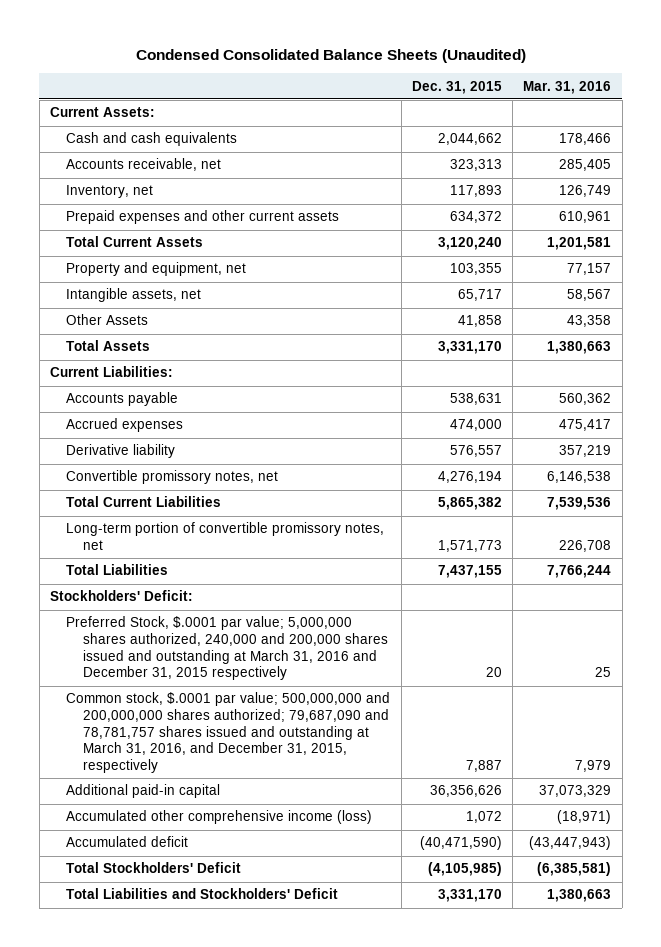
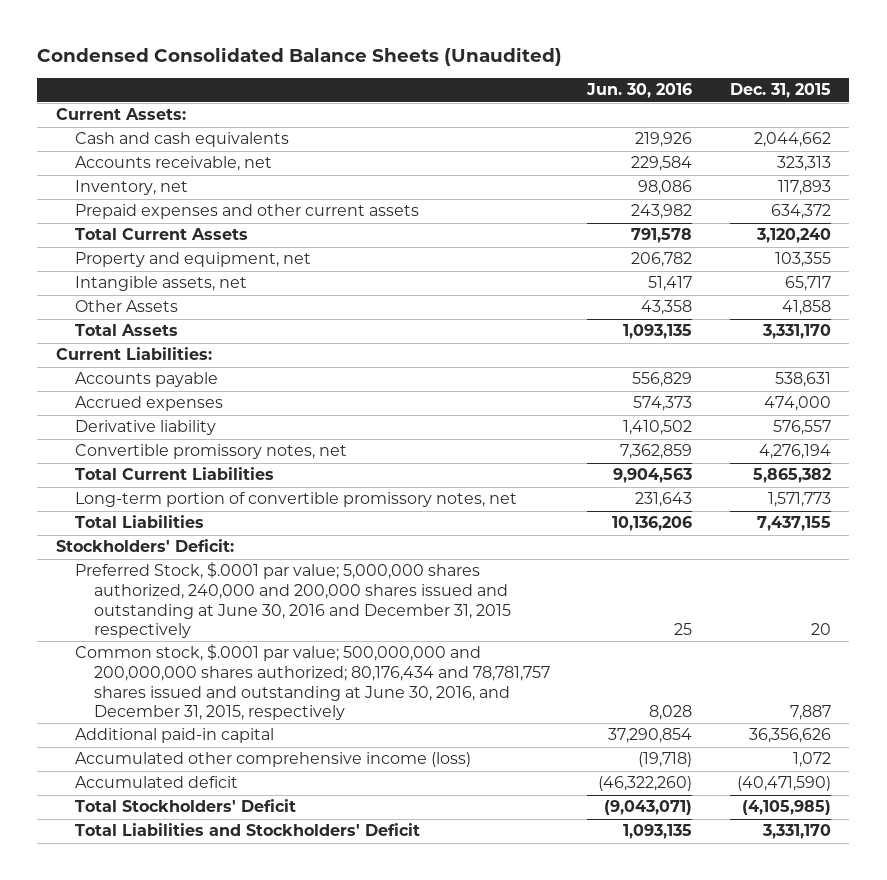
- | Dec. 31, 2015 | Mar. 31, 2016
+ | Jun. 30, 2016 | Dec. 31, 2015
- Preferred Stock, $.0001 par value; 5,000,000 shares authorized, 240,000 and 200,000 shares issued and outstanding at March 31, 2016 and December 31, 2015 respectively | 20 | 25
- Common stock, $.0001 par value; 500,000,000 and 200,000,000 shares authorized; 79,687,090 and 78,781,757 shares issued and outstanding at March 31, 2016, and December 31, 2015, respectively | 7,887 | 7,979
+ Preferred Stock, $.0001 par value; 5,000,000 shares authorized, 240,000 and 200,000 shares issued and outstanding at June 30, 2016 and December 31, 2015 respectively | 25 | 20
+ Common stock, $.0001 par value; 500,000,000 and 200,000,000 shares authorized; 80,176,434 and 78,781,757 shares issued and outstanding at June 30, 2016, and December 31, 2015, respectively | 8,028 | 7,887

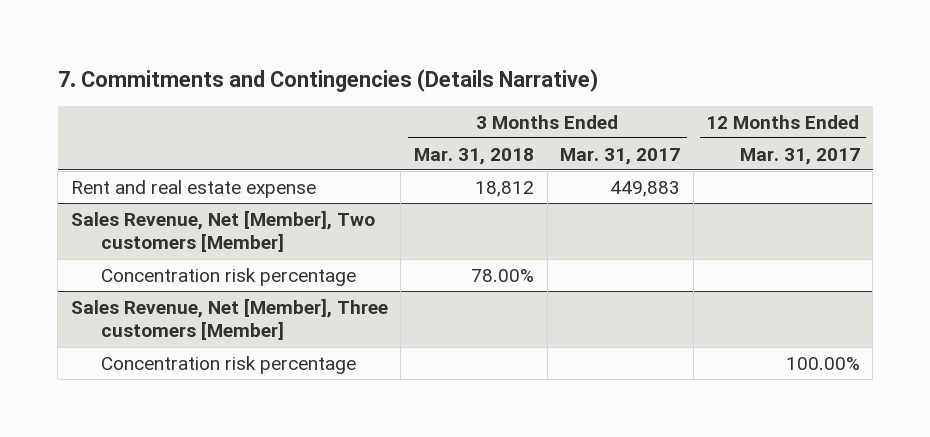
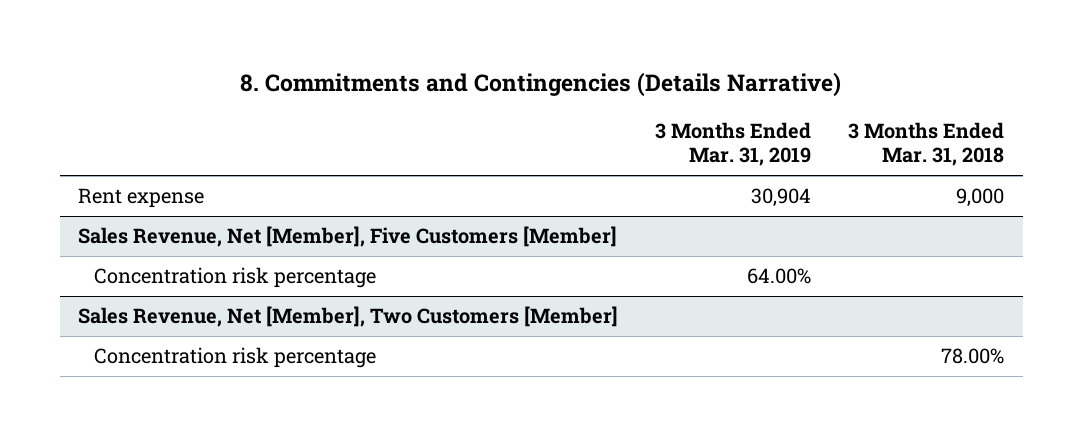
- 7. Commitments and Contingencies (Details Narrative)
+ 8. Commitments and Contingencies (Details Narrative)
- | 3 Months Ended Mar. 31, 2018 | 3 Months Ended Mar. 31, 2017 | 12 Months Ended Mar. 31, 2017
+ | 3 Months Ended Mar. 31, 2019 | 3 Months Ended Mar. 31, 2018
- Rent and real estate expense | 18,812 | 449,883 |
- Sales Revenue, Net [Member], Two customers [Member]
- Concentration risk percentage | 78.00% | |
- Sales Revenue, Net [Member], Three customers [Member]
+ Rent expense | 30,904 | 9,000
+ Sales Revenue, Net [Member], Five Customers [Member]
+ Sales Revenue, Net [Member], Two Customers [Member]
+ Concentration risk percentage | | 78.00%

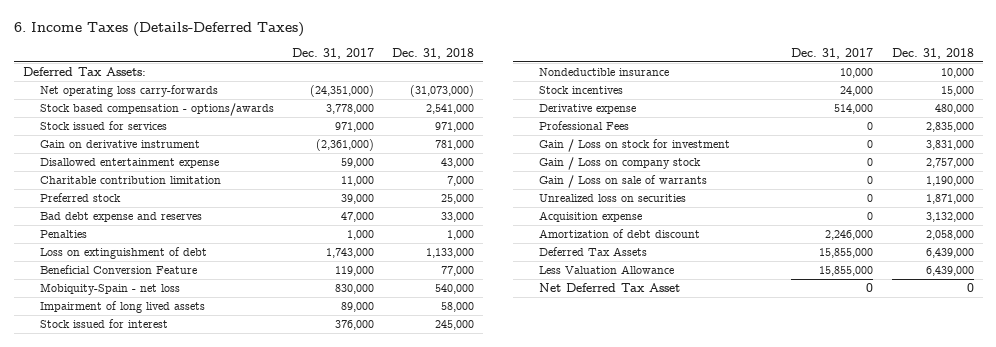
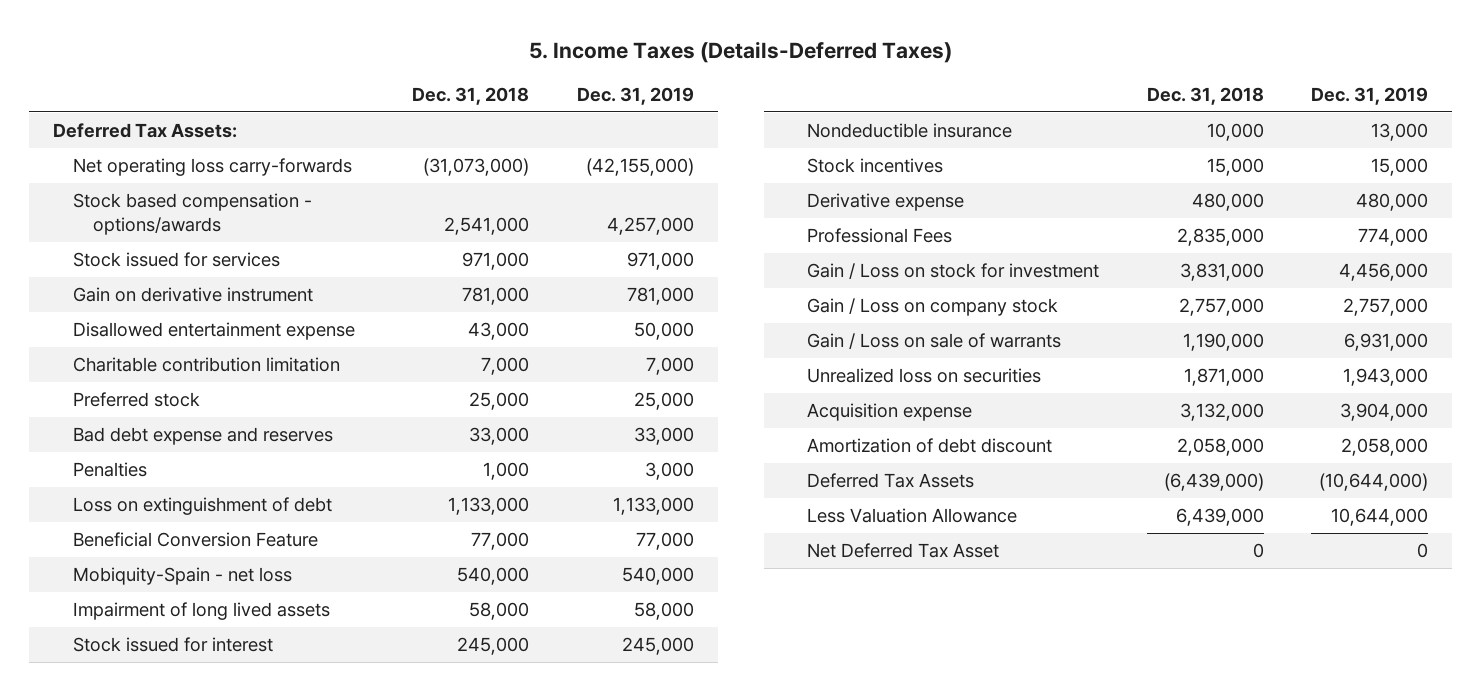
- 6. Income Taxes (Details-Deferred Taxes)
+ 5. Income Taxes (Details-Deferred Taxes)
- | Dec. 31, 2017 | Dec. 31, 2018
+ | Dec. 31, 2018 | Dec. 31, 2019
- Deferred Tax Assets | 15,855,000 | 6,439,000
+ Deferred Tax Assets | (6,439,000) | (10,644,000)

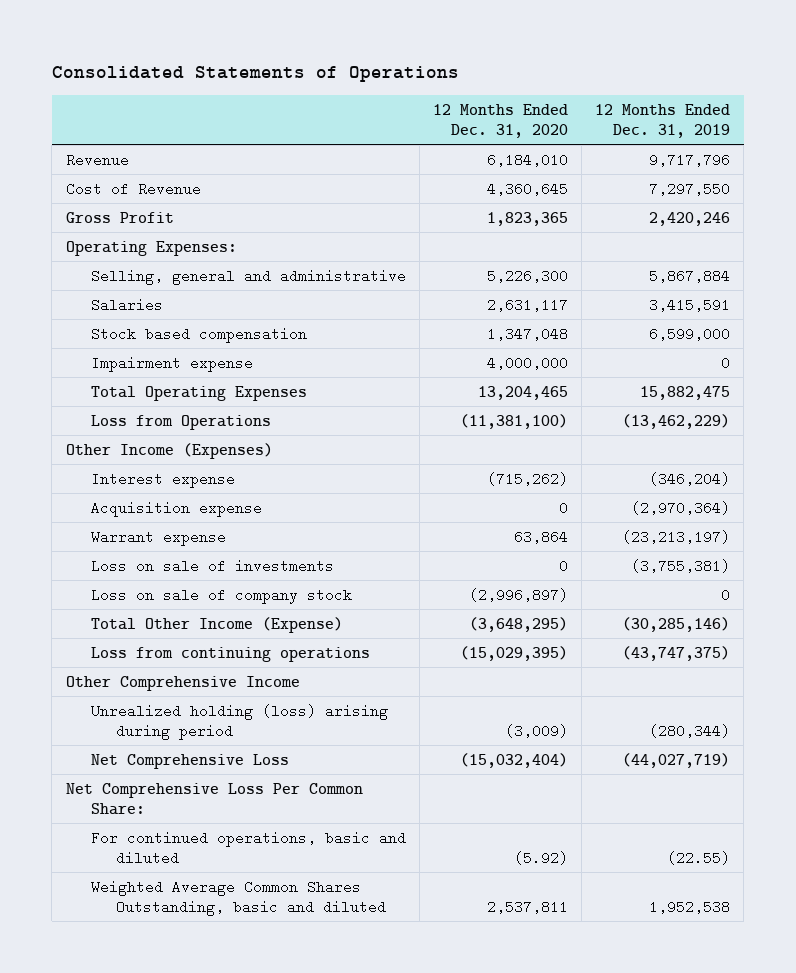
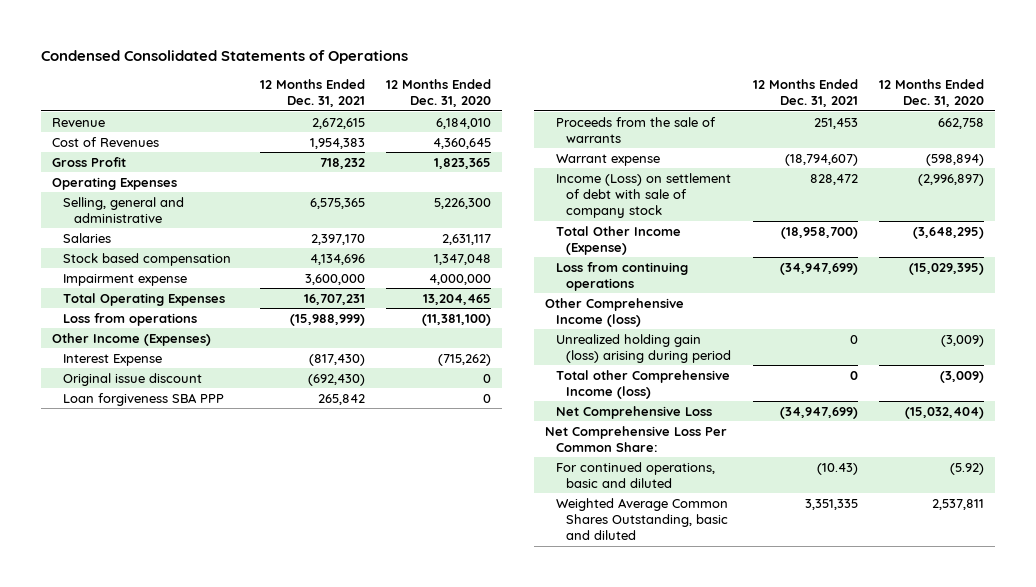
- Consolidated Statements of Operations
+ Condensed Consolidated Statements of Operations
- | 12 Months Ended Dec. 31, 2020 | 12 Months Ended Dec. 31, 2019
+ | 12 Months Ended Dec. 31, 2021 | 12 Months Ended Dec. 31, 2020
- Cost of Revenue | 4,360,645 | 7,297,550
+ Cost of Revenues | 1,954,383 | 4,360,645
- Operating Expenses:
+ Operating Expenses
- Loss from Operations | (11,381,100) | (13,462,229)
+ Loss from operations | (15,988,999) | (11,381,100)
- Interest expense | (715,262) | (346,204)
- Acquisition expense | 0 | (2,970,364)
- Warrant expense | 63,864 | (23,213,197)
- Loss on sale of investments | 0 | (3,755,381)
- Loss on sale of company stock | (2,996,897) | 0
+ Interest Expense | (817,430) | (715,262)
+ Original issue discount | (692,430) | 0
+ Loan forgiveness SBA PPP | 265,842 | 0
+ Proceeds from the sale of warrants | 251,453 | 662,758
+ Warrant expense | (18,794,607) | (598,894)
+ Income (Loss) on settlement of debt with sale of company stock | 828,472 | (2,996,897)
- Other Comprehensive Income
- Unrealized holding (loss) arising during period | (3,009) | (280,344)
+ Other Comprehensive Income (loss)
+ Unrealized holding gain (loss) arising during period | 0 | (3,009)
+ Total other Comprehensive Income (loss) | 0 | (3,009)

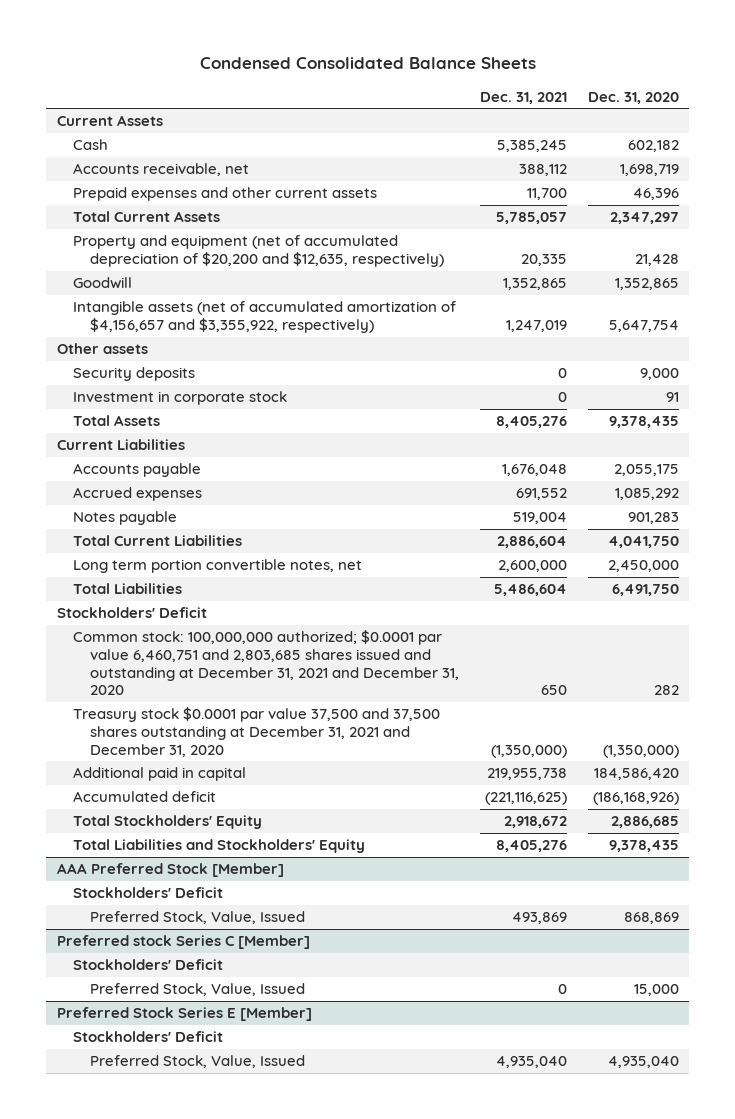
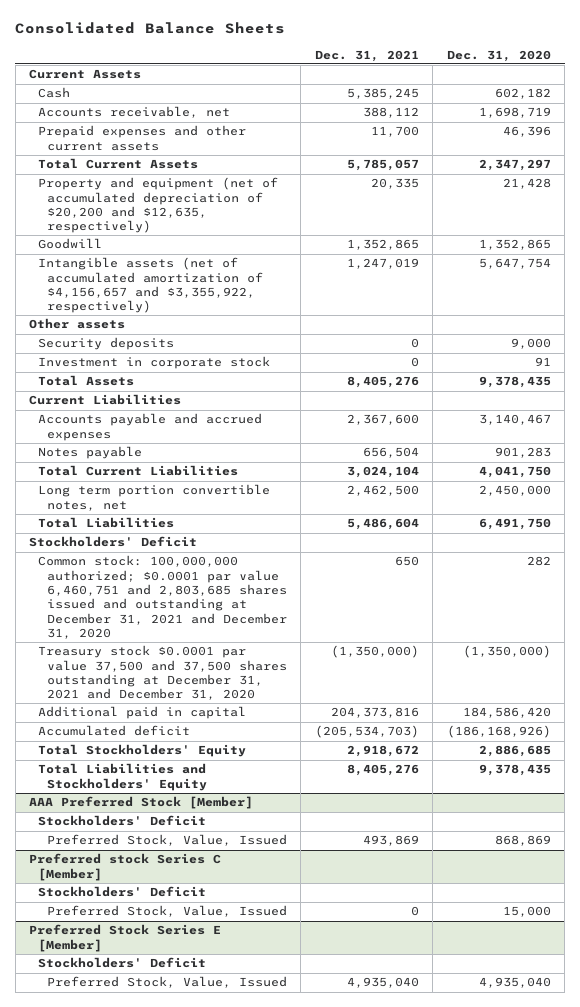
- Condensed Consolidated Balance Sheets
+ Consolidated Balance Sheets
- Accounts payable | 1,676,048 | 2,055,175
- Accrued expenses | 691,552 | 1,085,292
- Notes payable | 519,004 | 901,283
- Total Current Liabilities | 2,886,604 | 4,041,750
- Long term portion convertible notes, net | 2,600,000 | 2,450,000
+ Accounts payable and accrued expenses | 2,367,600 | 3,140,467
+ Notes payable | 656,504 | 901,283
+ Total Current Liabilities | 3,024,104 | 4,041,750
+ Long term portion convertible notes, net | 2,462,500 | 2,450,000
- Additional paid in capital | 219,955,738 | 184,586,420
- Accumulated deficit | (221,116,625) | (186,168,926)
+ Additional paid in capital | 204,373,816 | 184,586,420
+ Accumulated deficit | (205,534,703) | (186,168,926)

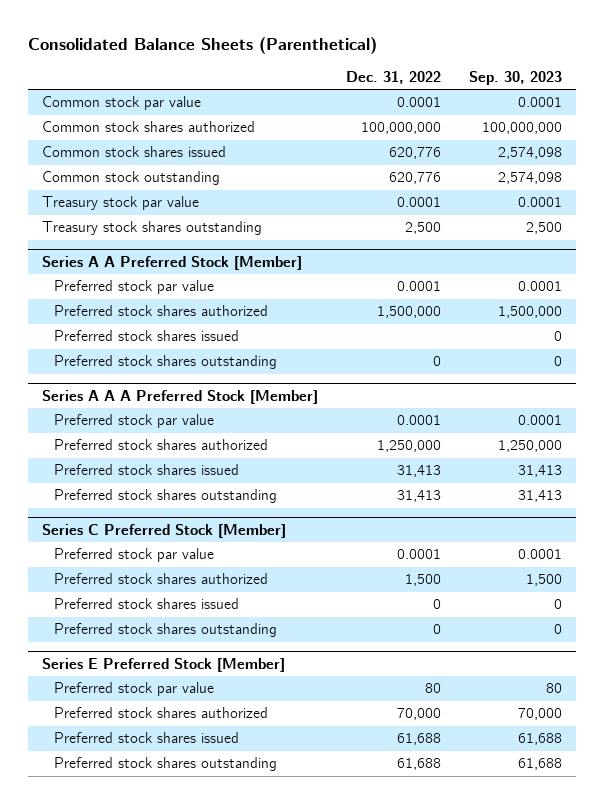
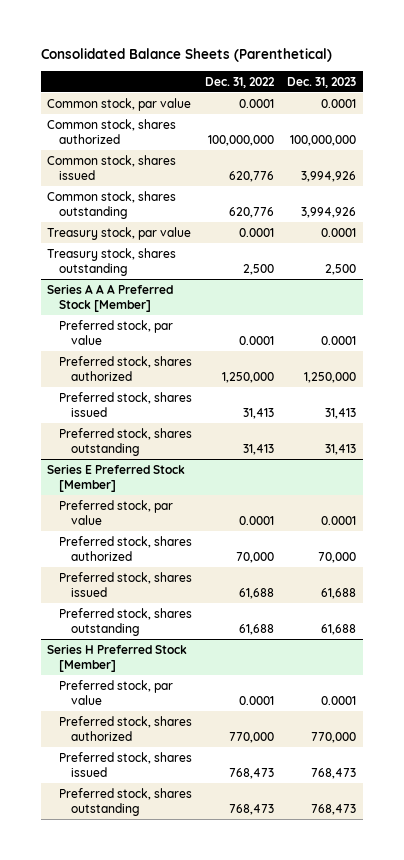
- | Dec. 31, 2022 | Sep. 30, 2023
+ | Dec. 31, 2022 | Dec. 31, 2023
- Common stock par value | 0.0001 | 0.0001
- Common stock shares authorized | 100,000,000 | 100,000,000
- Common stock shares issued | 620,776 | 2,574,098
- Common stock outstanding | 620,776 | 2,574,098
- Treasury stock par value | 0.0001 | 0.0001
- Treasury stock shares outstanding | 2,500 | 2,500
- Series A A Preferred Stock [Member]
- Preferred stock par value | 0.0001 | 0.0001
- Preferred stock shares authorized | 1,500,000 | 1,500,000
- Preferred stock shares issued | | 0
- Preferred stock shares outstanding | 0 | 0
+ Common stock, par value | 0.0001 | 0.0001
+ Common stock, shares authorized | 100,000,000 | 100,000,000
+ Common stock, shares issued | 620,776 | 3,994,926
+ Common stock, shares outstanding | 620,776 | 3,994,926
+ Treasury stock, par value | 0.0001 | 0.0001
+ Treasury stock, shares outstanding | 2,500 | 2,500
@ Series A A A Preferred Stock [Member]
- Preferred stock par value | 0.0001 | 0.0001
- Preferred stock shares authorized | 1,250,000 | 1,250,000
- Preferred stock shares issued | 31,413 | 31,413
- Preferred stock shares outstanding | 31,413 | 31,413
- Series C Preferred Stock [Member]
- Preferred stock par value | 0.0001 | 0.0001
- Preferred stock shares authorized | 1,500 | 1,500
- Preferred stock shares issued | 0 | 0
- Preferred stock shares outstanding | 0 | 0
@ Series A A A Preferred Stock [Member]
+ Preferred stock, par value | 0.0001 | 0.0001
+ Preferred stock, shares authorized | 1,250,000 | 1,250,000
+ Preferred stock, shares issued | 31,413 | 31,413
+ Preferred stock, shares outstanding | 31,413 | 31,413
@ Series E Preferred Stock [Member]
- Preferred stock par value | 80 | 80
- Preferred stock shares authorized | 70,000 | 70,000
- Preferred stock shares issued | 61,688 | 61,688
- Preferred stock shares outstanding | 61,688 | 61,688
+ Preferred stock, par value | 0.0001 | 0.0001
+ Preferred stock, shares authorized | 70,000 | 70,000
+ Preferred stock, shares issued | 61,688 | 61,688
+ Preferred stock, shares outstanding | 61,688 | 61,688
+ Series H Preferred Stock [Member]
+ Preferred stock, par value | 0.0001 | 0.0001
+ Preferred stock, shares authorized | 770,000 | 770,000
+ Preferred stock, shares issued | 768,473 | 768,473
+ Preferred stock, shares outstanding | 768,473 | 768,473

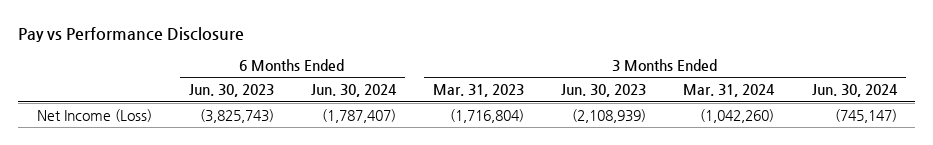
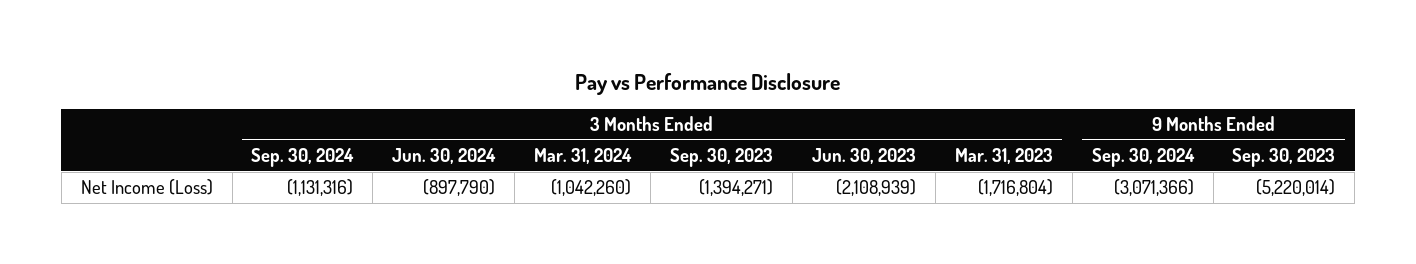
- | 6 Months Ended Jun. 30, 2023 | 6 Months Ended Jun. 30, 2024 | 3 Months Ended Mar. 31, 2023 | 3 Months Ended Jun. 30, 2023 | 3 Months Ended Mar. 31, 2024 | 3 Months Ended Jun. 30, 2024
+ | 3 Months Ended Sep. 30, 2024 | 3 Months Ended Jun. 30, 2024 | 3 Months Ended Mar. 31, 2024 | 3 Months Ended Sep. 30, 2023 | 3 Months Ended Jun. 30, 2023 | 3 Months Ended Mar. 31, 2023 | 9 Months Ended Sep. 30, 2024 | 9 Months Ended Sep. 30, 2023
- Net Income (Loss) | (3,825,743) | (1,787,407) | (1,716,804) | (2,108,939) | (1,042,260) | (745,147)
+ Net Income (Loss) | (1,131,316) | (897,790) | (1,042,260) | (1,394,271) | (2,108,939) | (1,716,804) | (3,071,366) | (5,220,014)

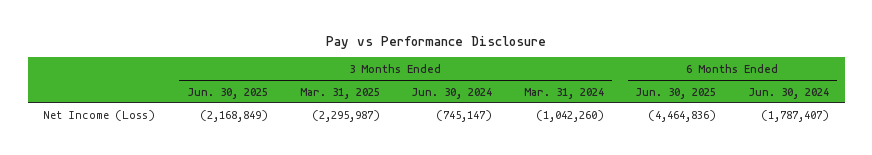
- | 3 Months Ended Sep. 30, 2024 | 3 Months Ended Jun. 30, 2024 | 3 Months Ended Mar. 31, 2024 | 3 Months Ended Sep. 30, 2023 | 3 Months Ended Jun. 30, 2023 | 3 Months Ended Mar. 31, 2023 | 9 Months Ended Sep. 30, 2024 | 9 Months Ended Sep. 30, 2023
+ | 3 Months Ended Jun. 30, 2025 | 3 Months Ended Mar. 31, 2025 | 3 Months Ended Jun. 30, 2024 | 3 Months Ended Mar. 31, 2024 | 6 Months Ended Jun. 30, 2025 | 6 Months Ended Jun. 30, 2024
- Net Income (Loss) | (1,131,316) | (897,790) | (1,042,260) | (1,394,271) | (2,108,939) | (1,716,804) | (3,071,366) | (5,220,014)
+ Net Income (Loss) | (2,168,849) | (2,295,987) | (745,147) | (1,042,260) | (4,464,836) | (1,787,407)

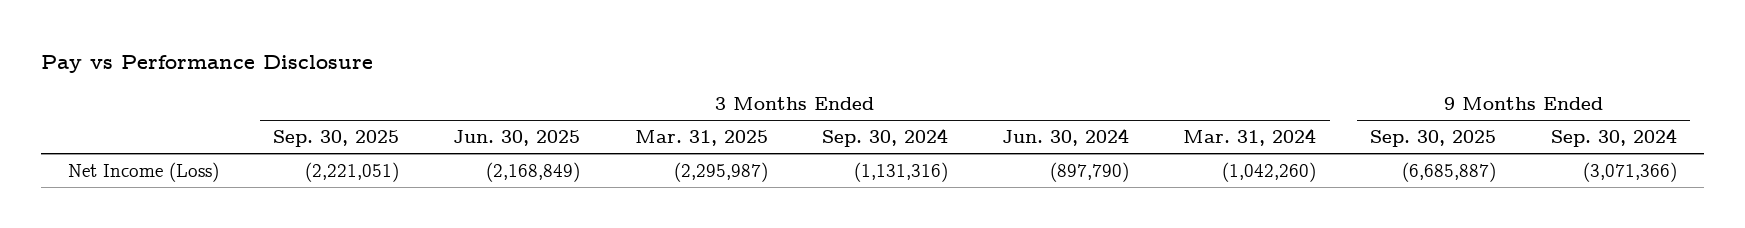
- | 3 Months Ended Jun. 30, 2025 | 3 Months Ended Mar. 31, 2025 | 3 Months Ended Jun. 30, 2024 | 3 Months Ended Mar. 31, 2024 | 6 Months Ended Jun. 30, 2025 | 6 Months Ended Jun. 30, 2024
+ | 3 Months Ended Sep. 30, 2025 | 3 Months Ended Jun. 30, 2025 | 3 Months Ended Mar. 31, 2025 | 3 Months Ended Sep. 30, 2024 | 3 Months Ended Jun. 30, 2024 | 3 Months Ended Mar. 31, 2024 | 9 Months Ended Sep. 30, 2025 | 9 Months Ended Sep. 30, 2024
- Net Income (Loss) | (2,168,849) | (2,295,987) | (745,147) | (1,042,260) | (4,464,836) | (1,787,407)
+ Net Income (Loss) | (2,221,051) | (2,168,849) | (2,295,987) | (1,131,316) | (897,790) | (1,042,260) | (6,685,887) | (3,071,366)

